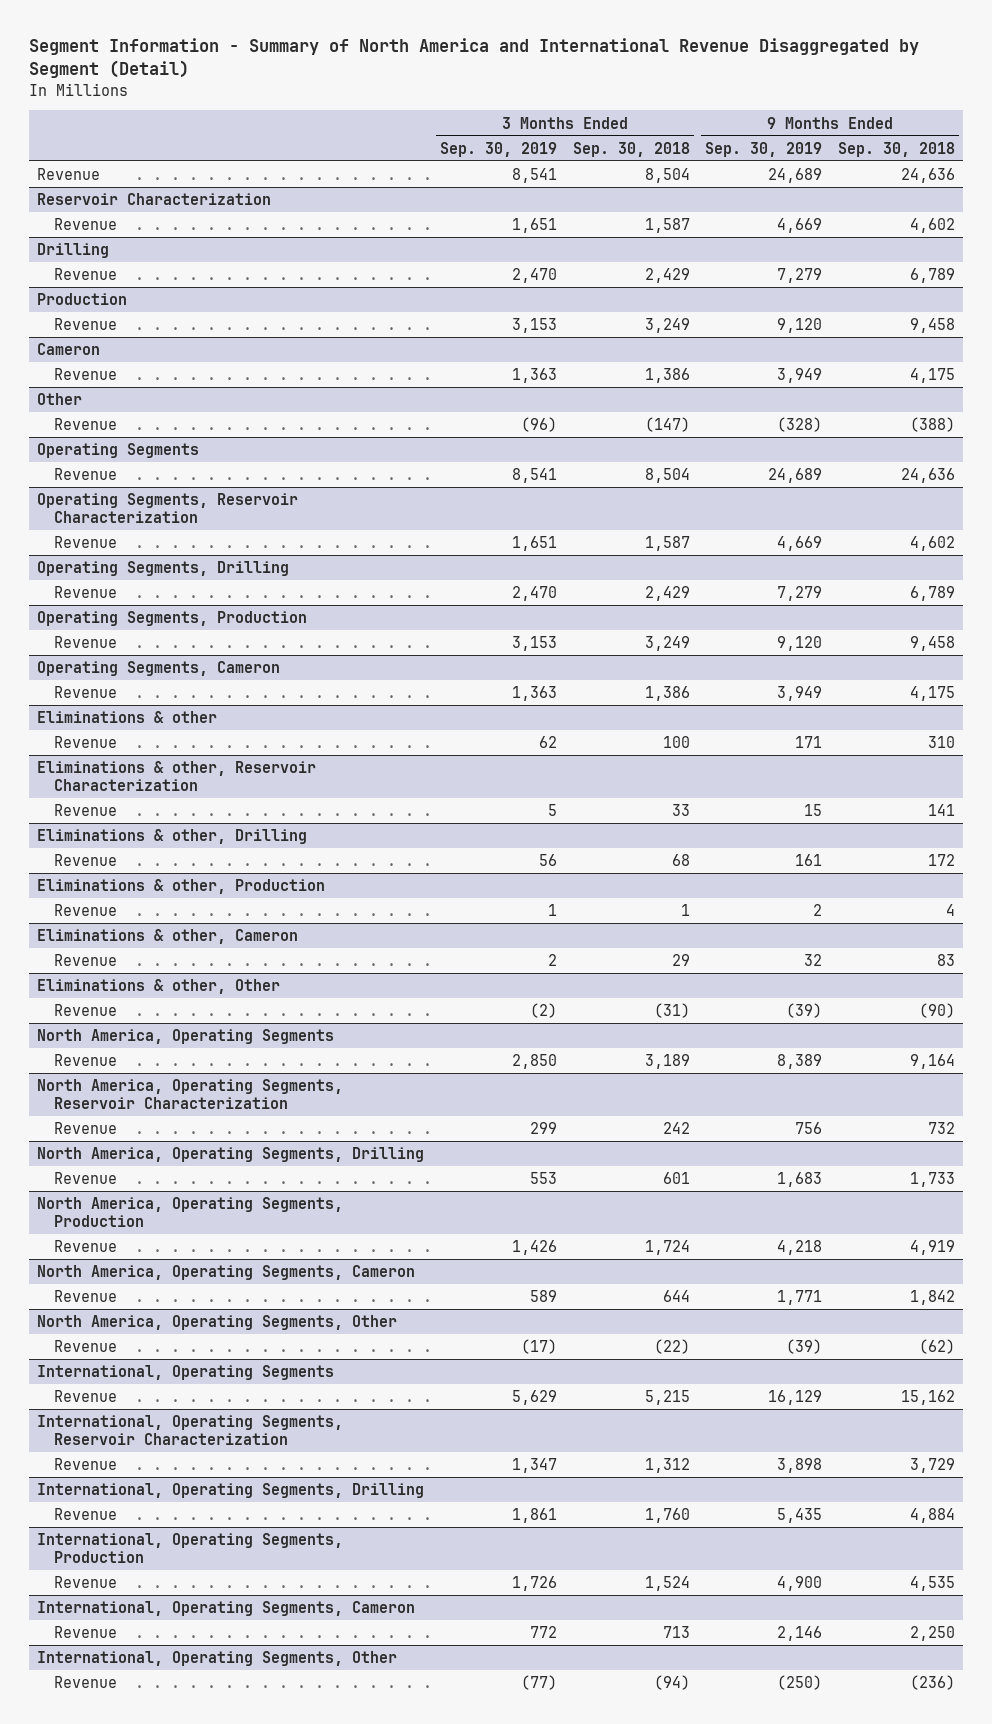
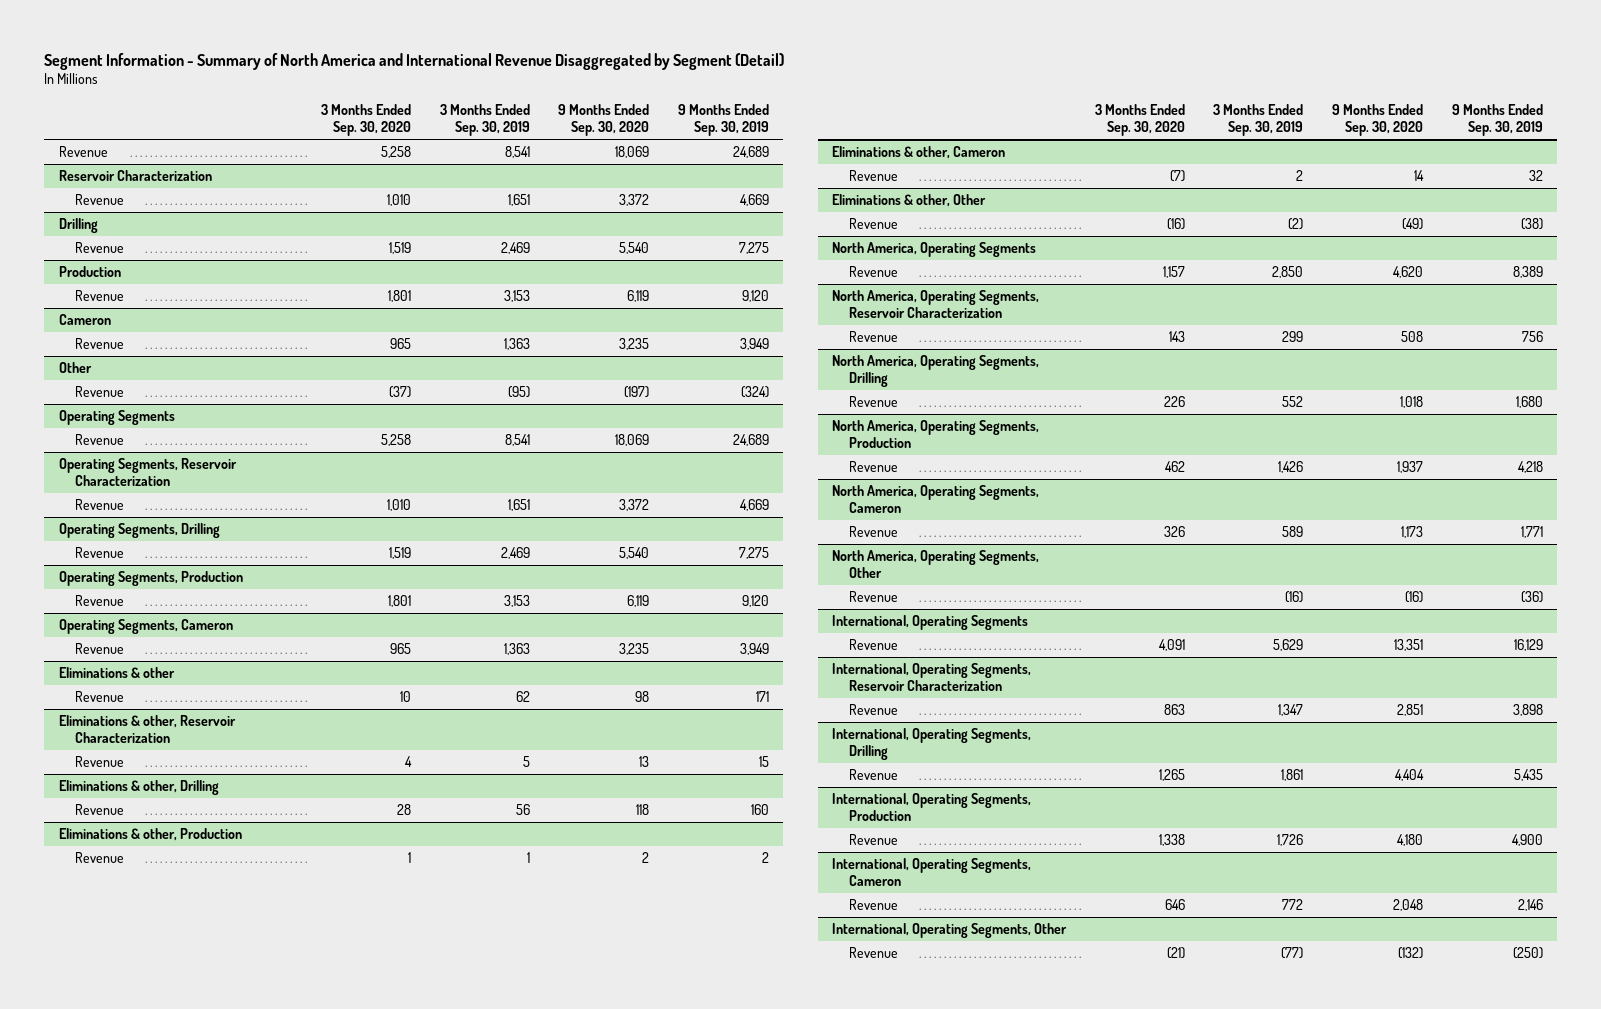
- | 3 Months Ended Sep. 30, 2019 | 3 Months Ended Sep. 30, 2018 | 9 Months Ended Sep. 30, 2019 | 9 Months Ended Sep. 30, 2018
+ | 3 Months Ended Sep. 30, 2020 | 3 Months Ended Sep. 30, 2019 | 9 Months Ended Sep. 30, 2020 | 9 Months Ended Sep. 30, 2019
@ Drilling
- Revenue | 2,470 | 2,429 | 7,279 | 6,789
+ Revenue | 1,519 | 2,469 | 5,540 | 7,275
@ Other
- Revenue | (96) | (147) | (328) | (388)
+ Revenue | (37) | (95) | (197) | (324)
@ Operating Segments, Drilling
- Revenue | 2,470 | 2,429 | 7,279 | 6,789
+ Revenue | 1,519 | 2,469 | 5,540 | 7,275
@ Eliminations & other, Drilling
- Revenue | 56 | 68 | 161 | 172
+ Revenue | 28 | 56 | 118 | 160
@ Eliminations & other, Other
- Revenue | (2) | (31) | (39) | (90)
+ Revenue | (16) | (2) | (49) | (38)
@ North America, Operating Segments, Drilling
- Revenue | 553 | 601 | 1,683 | 1,733
+ Revenue | 226 | 552 | 1,018 | 1,680
@ North America, Operating Segments, Other
- Revenue | (17) | (22) | (39) | (62)
+ Revenue | | (16) | (16) | (36)

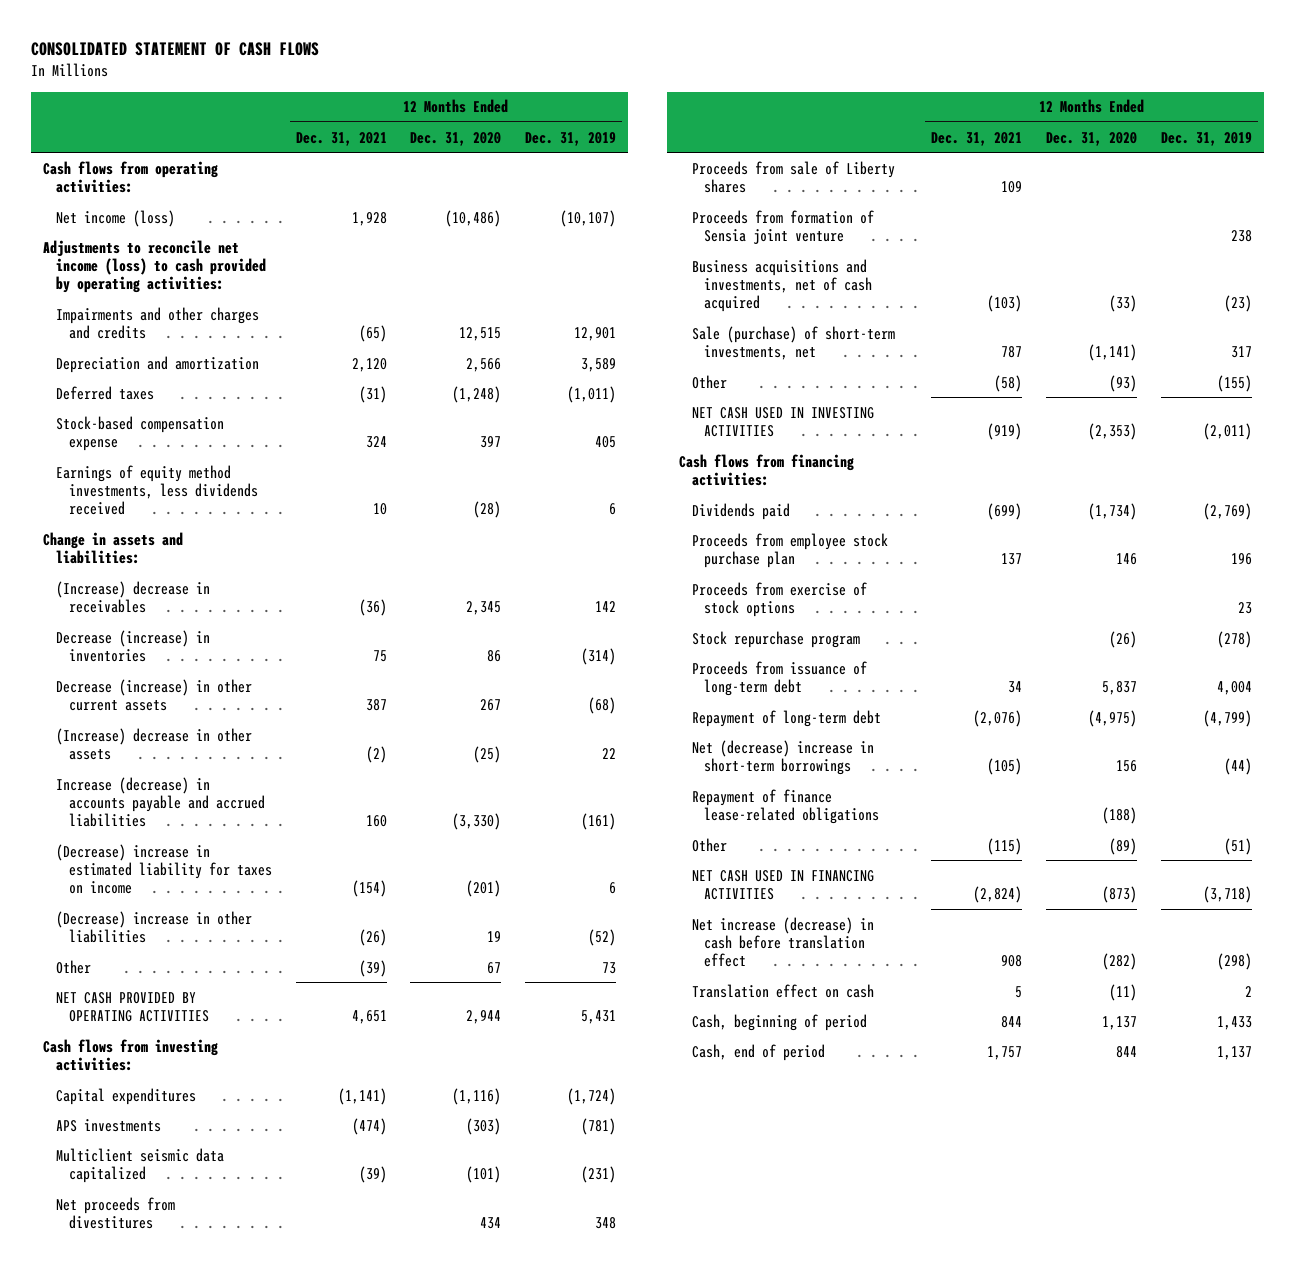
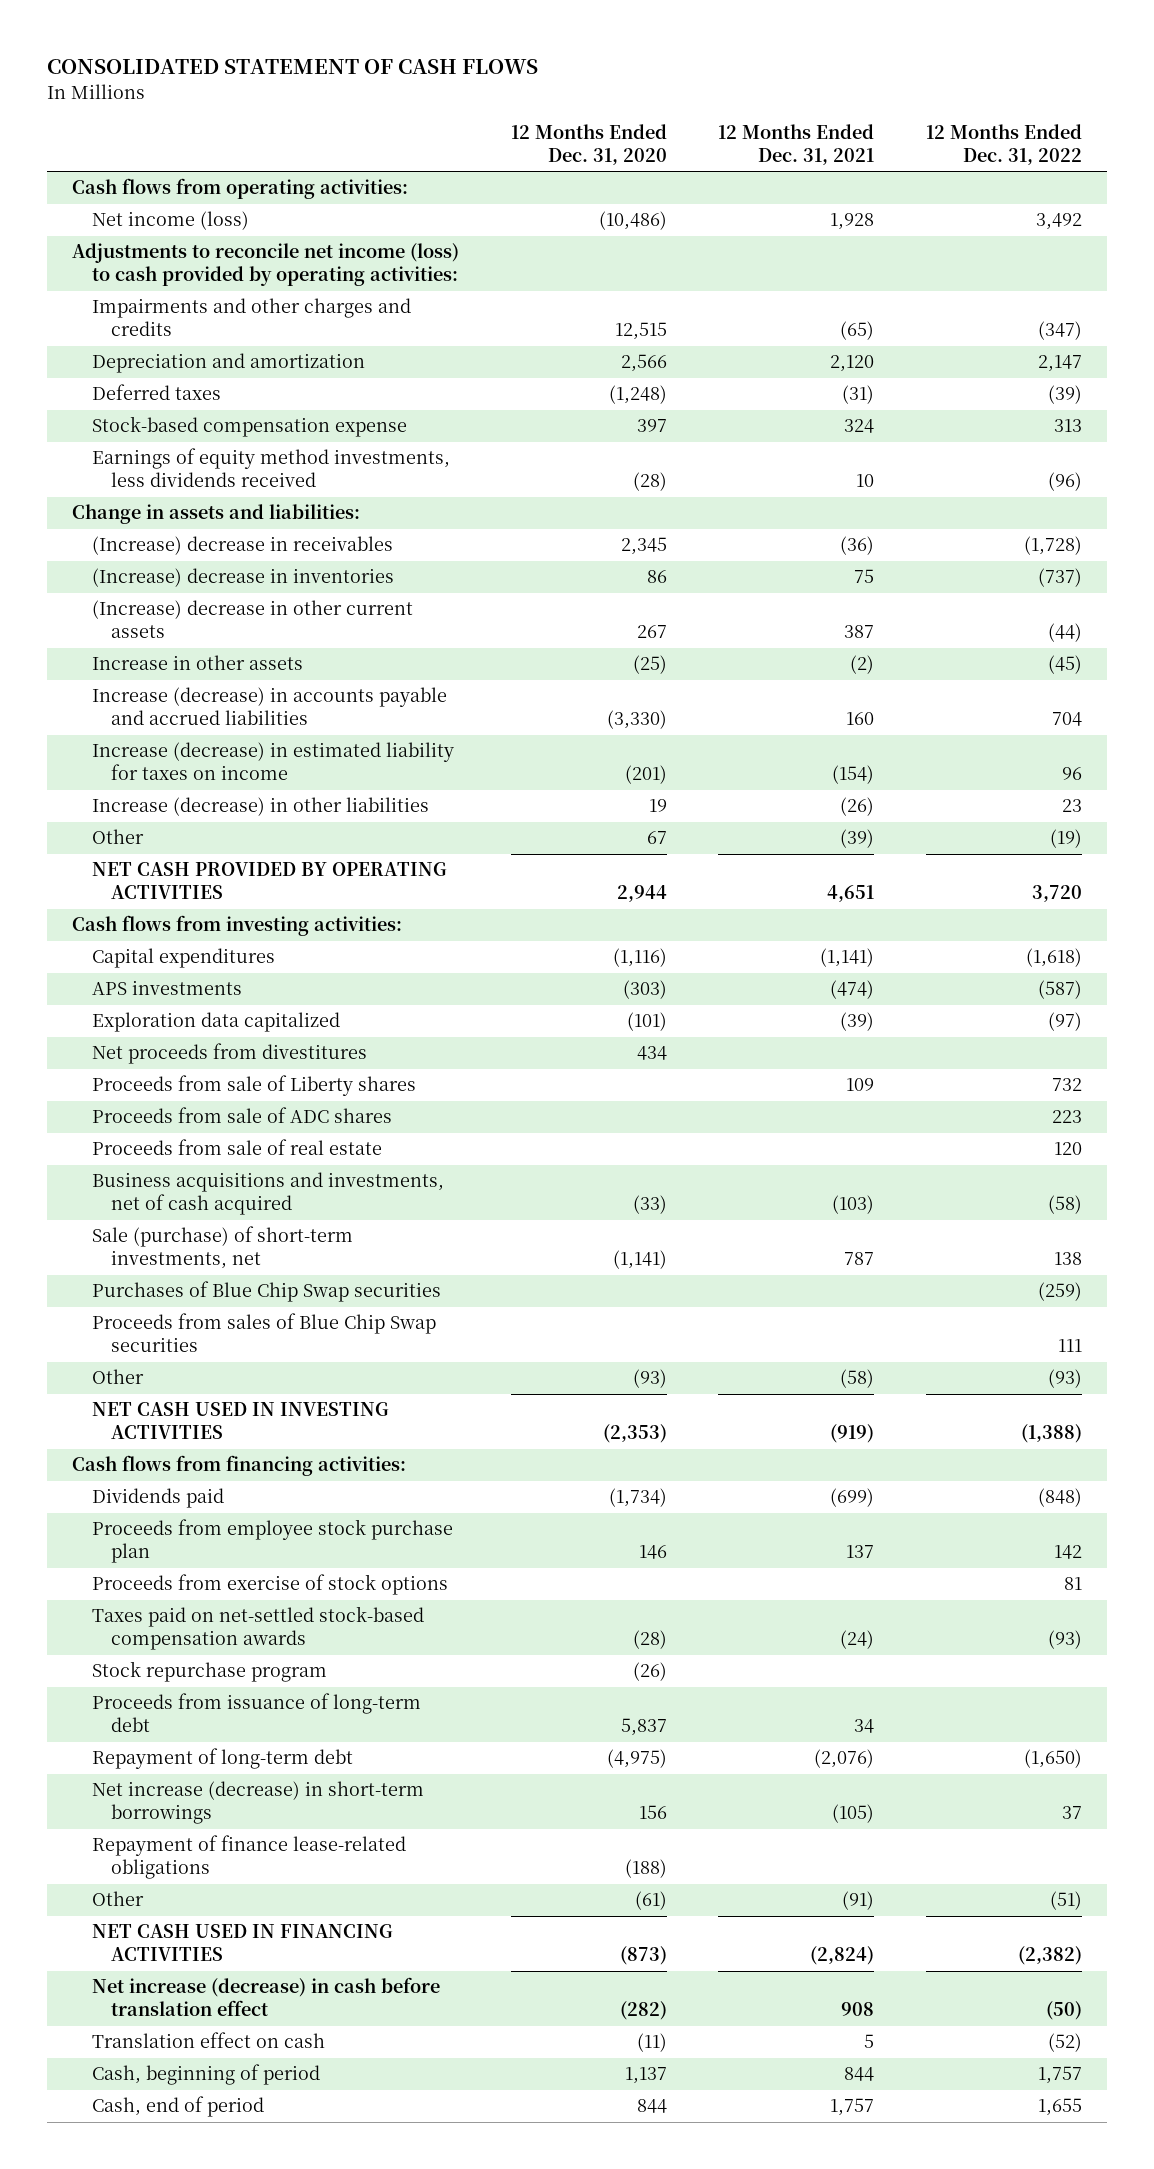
- | 12 Months Ended Dec. 31, 2021 | 12 Months Ended Dec. 31, 2020 | 12 Months Ended Dec. 31, 2019
+ | 12 Months Ended Dec. 31, 2020 | 12 Months Ended Dec. 31, 2021 | 12 Months Ended Dec. 31, 2022
- Decrease (increase) in inventories | 75 | 86 | (314)
- Decrease (increase) in other current assets | 387 | 267 | (68)
- (Increase) decrease in other assets | (2) | (25) | 22
+ (Increase) decrease in inventories | 86 | 75 | (737)
+ (Increase) decrease in other current assets | 267 | 387 | (44)
+ Increase in other assets | (25) | (2) | (45)
- (Decrease) increase in estimated liability for taxes on income | (154) | (201) | 6
- (Decrease) increase in other liabilities | (26) | 19 | (52)
+ Increase (decrease) in estimated liability for taxes on income | (201) | (154) | 96
+ Increase (decrease) in other liabilities | 19 | (26) | 23
- Multiclient seismic data capitalized | (39) | (101) | (231)
+ Exploration data capitalized | (101) | (39) | (97)
- Proceeds from formation of Sensia joint venture | | | 238
+ Proceeds from sale of ADC shares | | | 223
+ Proceeds from sale of real estate | | | 120
+ Purchases of Blue Chip Swap securities | | | (259)
+ Proceeds from sales of Blue Chip Swap securities | | | 111
+ Taxes paid on net-settled stock-based compensation awards | (28) | (24) | (93)
- Net (decrease) increase in short-term borrowings | (105) | 156 | (44)
+ Net increase (decrease) in short-term borrowings | 156 | (105) | 37
- Other | (115) | (89) | (51)
+ Other | (61) | (91) | (51)

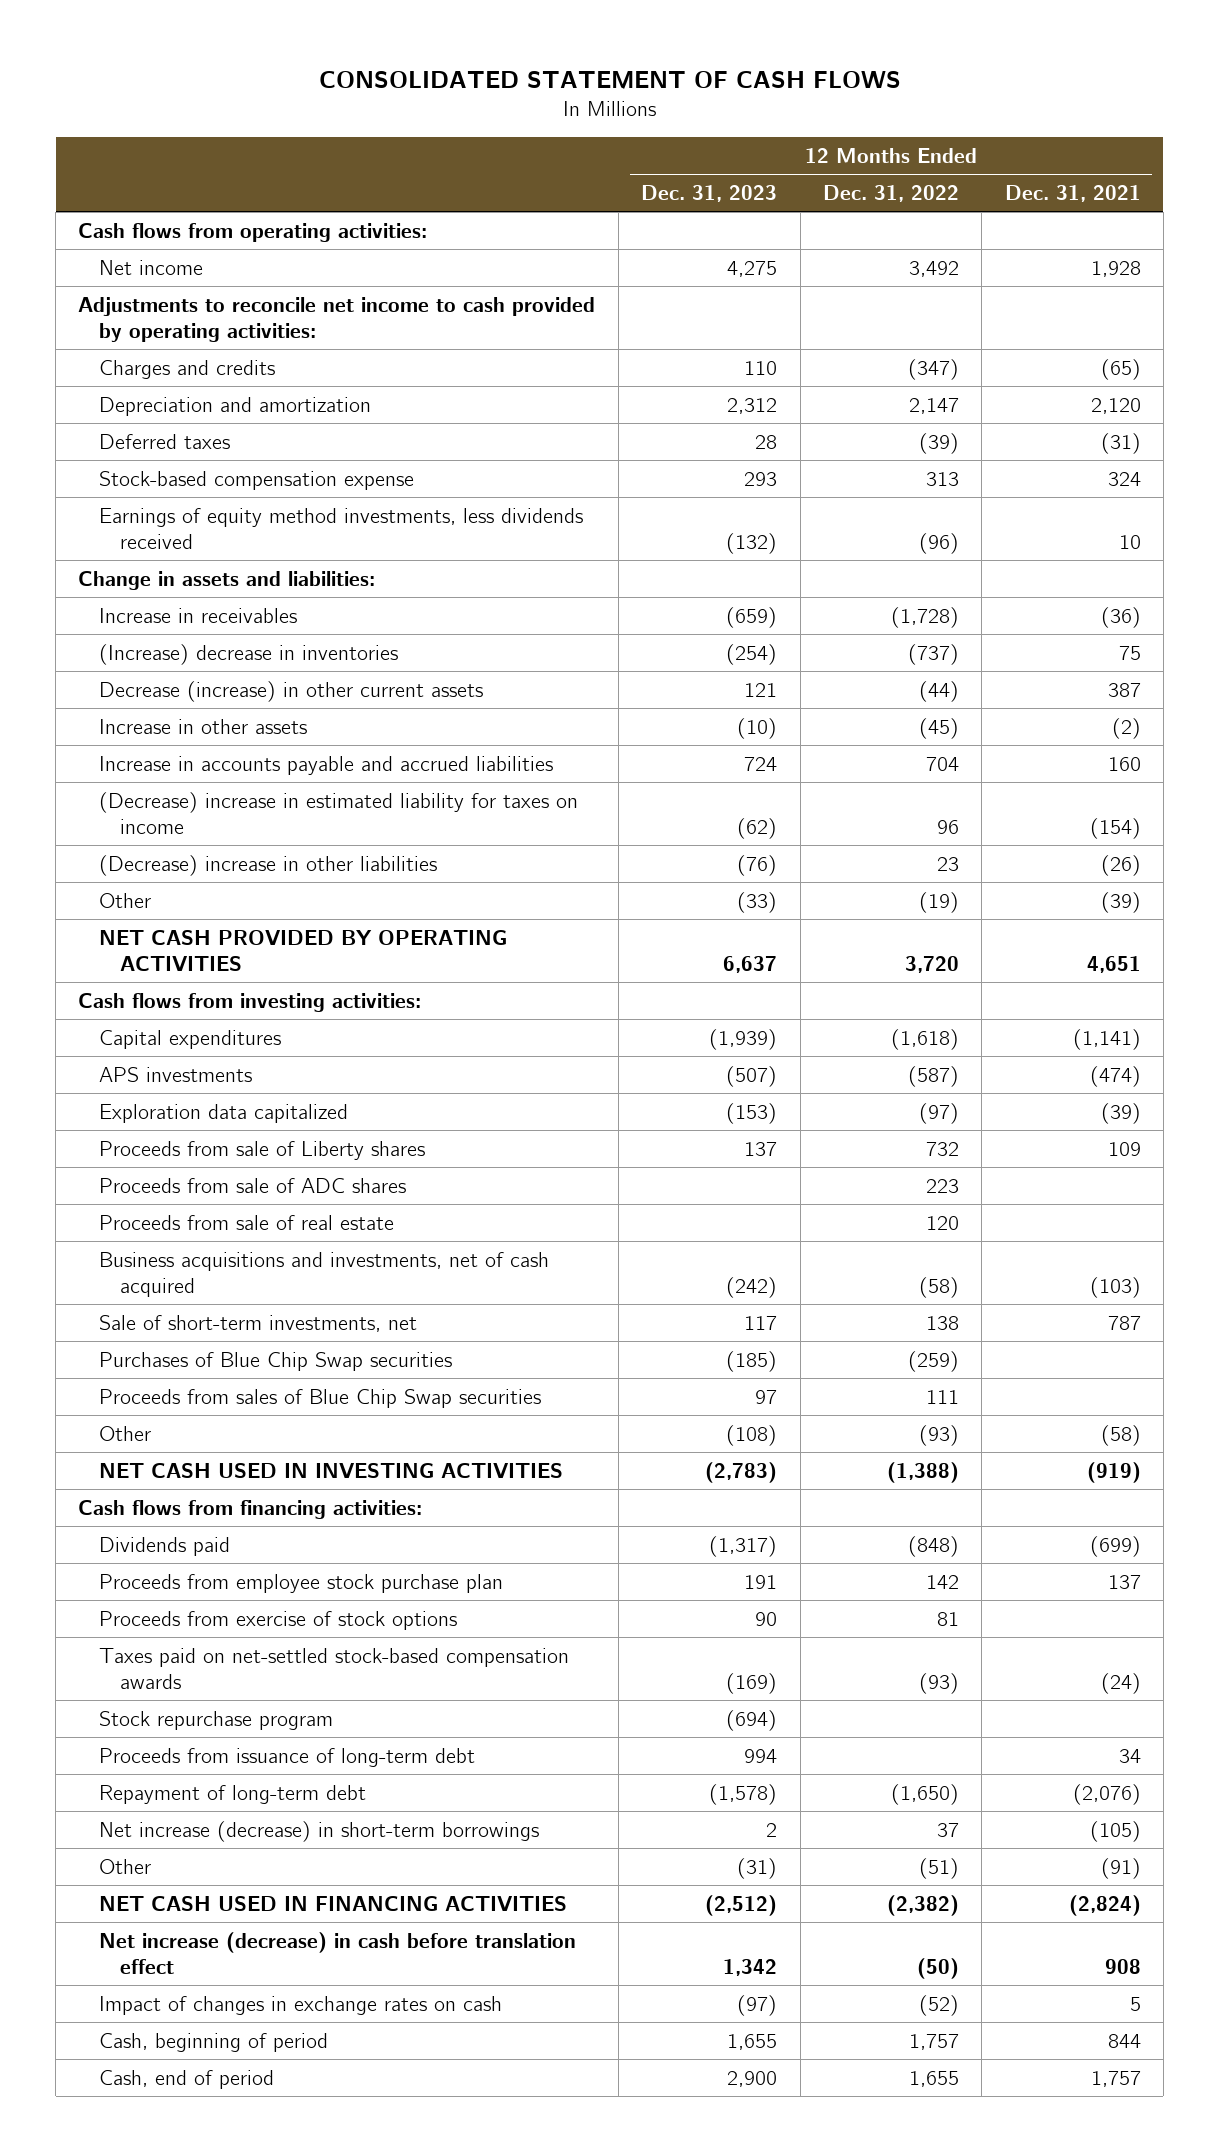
- | 12 Months Ended Dec. 31, 2020 | 12 Months Ended Dec. 31, 2021 | 12 Months Ended Dec. 31, 2022
+ | 12 Months Ended Dec. 31, 2023 | 12 Months Ended Dec. 31, 2022 | 12 Months Ended Dec. 31, 2021
- Net income (loss) | (10,486) | 1,928 | 3,492
- Adjustments to reconcile net income (loss) to cash provided by operating activities:
- Impairments and other charges and credits | 12,515 | (65) | (347)
+ Net income | 4,275 | 3,492 | 1,928
+ Adjustments to reconcile net income to cash provided by operating activities:
+ Charges and credits | 110 | (347) | (65)
- (Increase) decrease in receivables | 2,345 | (36) | (1,728)
+ Increase in receivables | (659) | (1,728) | (36)
- (Increase) decrease in other current assets | 267 | 387 | (44)
+ Decrease (increase) in other current assets | 121 | (44) | 387
- Increase (decrease) in accounts payable and accrued liabilities | (3,330) | 160 | 704
- Increase (decrease) in estimated liability for taxes on income | (201) | (154) | 96
- Increase (decrease) in other liabilities | 19 | (26) | 23
+ Increase in accounts payable and accrued liabilities | 724 | 704 | 160
+ (Decrease) increase in estimated liability for taxes on income | (62) | 96 | (154)
+ (Decrease) increase in other liabilities | (76) | 23 | (26)
- Net proceeds from divestitures | 434 | |
- Sale (purchase) of short-term investments, net | (1,141) | 787 | 138
+ Sale of short-term investments, net | 117 | 138 | 787
- Repayment of finance lease-related obligations | (188) | |
- Translation effect on cash | (11) | 5 | (52)
+ Impact of changes in exchange rates on cash | (97) | (52) | 5

